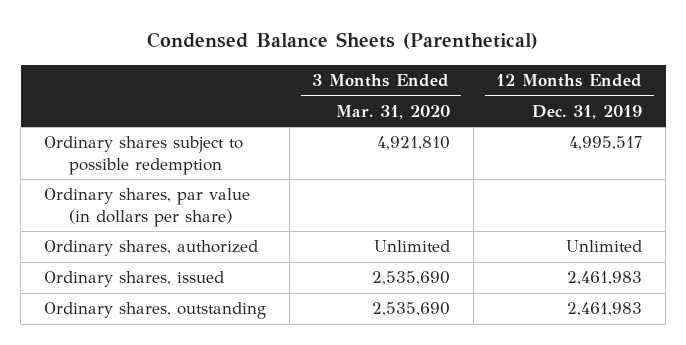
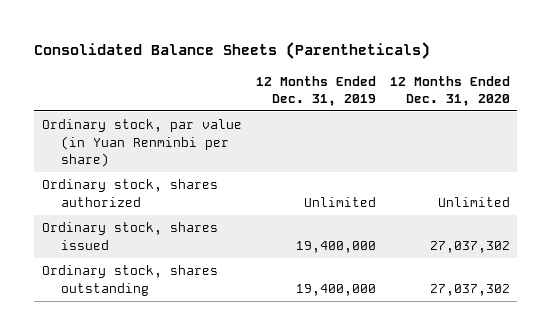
- Condensed Balance Sheets (Parenthetical)
+ Consolidated Balance Sheets (Parentheticals)
- | 3 Months Ended Mar. 31, 2020 | 12 Months Ended Dec. 31, 2019
+ | 12 Months Ended Dec. 31, 2019 | 12 Months Ended Dec. 31, 2020
- Ordinary shares subject to possible redemption | 4,921,810 | 4,995,517
- Ordinary shares, par value (in dollars per share)
- Ordinary shares, authorized | Unlimited | Unlimited
- Ordinary shares, issued | 2,535,690 | 2,461,983
- Ordinary shares, outstanding | 2,535,690 | 2,461,983
+ Ordinary stock, par value (in Yuan Renminbi per share)
+ Ordinary stock, shares authorized | Unlimited | Unlimited
+ Ordinary stock, shares issued | 19,400,000 | 27,037,302
+ Ordinary stock, shares outstanding | 19,400,000 | 27,037,302

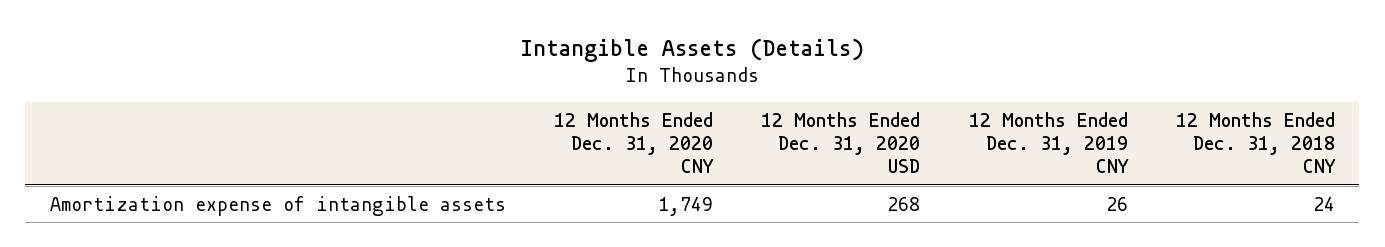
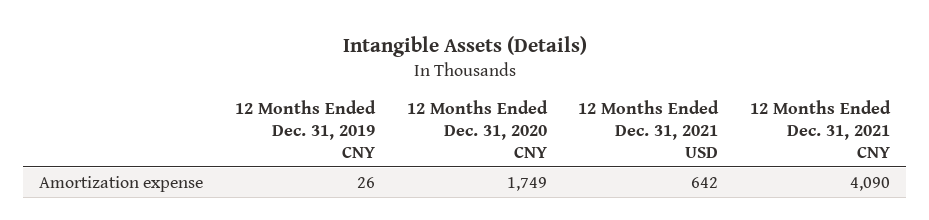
- | 12 Months Ended Dec. 31, 2020 CNY | 12 Months Ended Dec. 31, 2020 USD | 12 Months Ended Dec. 31, 2019 CNY | 12 Months Ended Dec. 31, 2018 CNY
+ | 12 Months Ended Dec. 31, 2019 CNY | 12 Months Ended Dec. 31, 2020 CNY | 12 Months Ended Dec. 31, 2021 USD | 12 Months Ended Dec. 31, 2021 CNY
- Amortization expense of intangible assets | 1,749 | 268 | 26 | 24
+ Amortization expense | 26 | 1,749 | 642 | 4,090

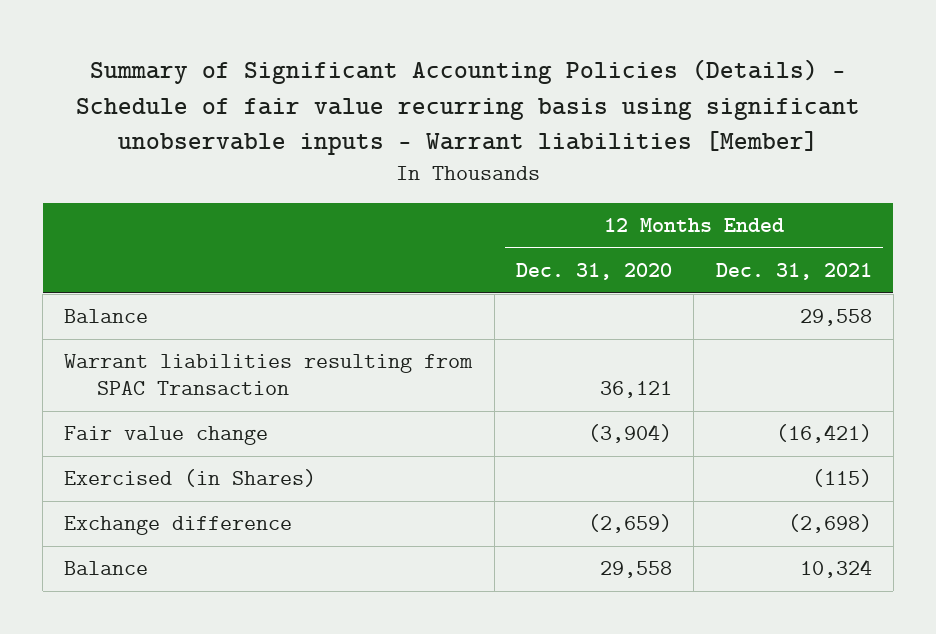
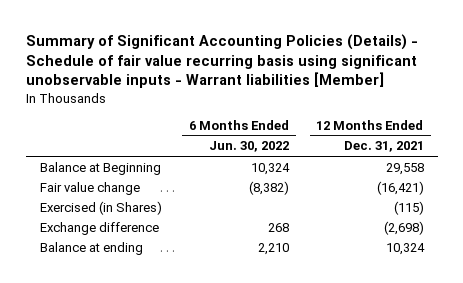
- | 12 Months Ended Dec. 31, 2020 | 12 Months Ended Dec. 31, 2021
+ | 6 Months Ended Jun. 30, 2022 | 12 Months Ended Dec. 31, 2021
- Balance | | 29,558
- Warrant liabilities resulting from SPAC Transaction | 36,121 |
+ Balance at Beginning | 10,324 | 29,558
- Balance | 29,558 | 10,324
+ Balance at ending | 2,210 | 10,324

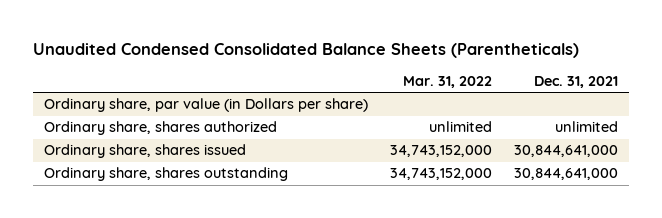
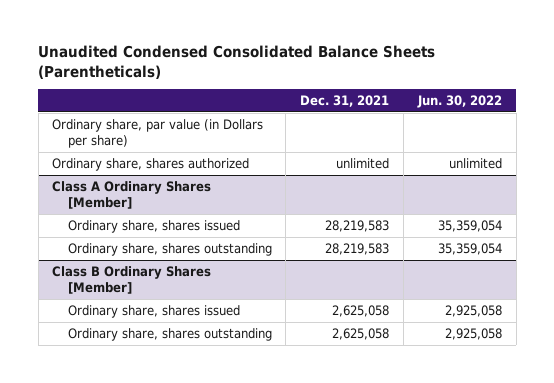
- | Mar. 31, 2022 | Dec. 31, 2021
+ | Dec. 31, 2021 | Jun. 30, 2022
- Ordinary share, shares issued | 34,743,152,000 | 30,844,641,000
- Ordinary share, shares outstanding | 34,743,152,000 | 30,844,641,000
+ Class A Ordinary Shares [Member]
+ Ordinary share, shares issued | 28,219,583 | 35,359,054
+ Ordinary share, shares outstanding | 28,219,583 | 35,359,054
+ Class B Ordinary Shares [Member]
+ Ordinary share, shares issued | 2,625,058 | 2,925,058
+ Ordinary share, shares outstanding | 2,625,058 | 2,925,058

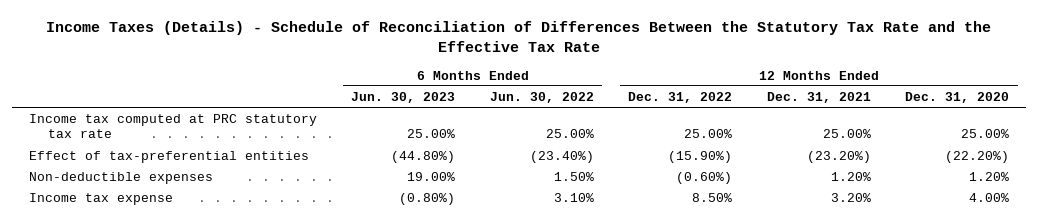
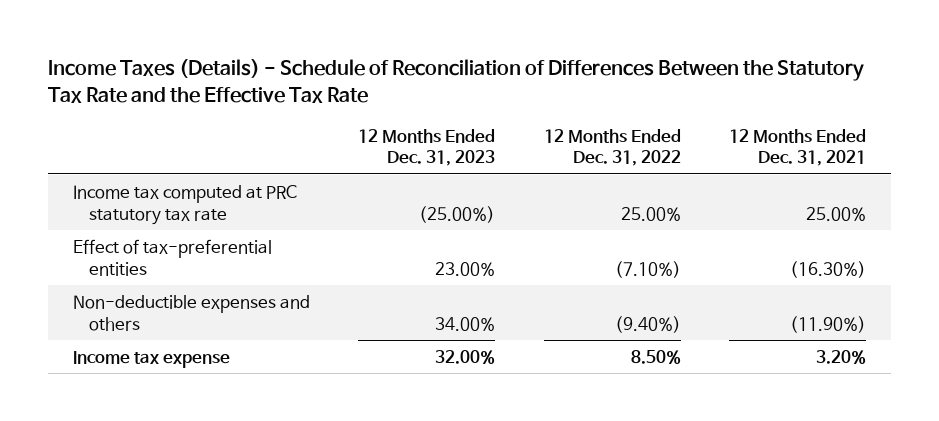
- | 6 Months Ended Jun. 30, 2023 | 6 Months Ended Jun. 30, 2022 | 12 Months Ended Dec. 31, 2022 | 12 Months Ended Dec. 31, 2021 | 12 Months Ended Dec. 31, 2020
+ | 12 Months Ended Dec. 31, 2023 | 12 Months Ended Dec. 31, 2022 | 12 Months Ended Dec. 31, 2021
- Effect of tax-preferential entities | (44.80%) | (23.40%) | (15.90%) | (23.20%) | (22.20%)
- Non-deductible expenses | 19.00% | 1.50% | (0.60%) | 1.20% | 1.20%
+ Effect of tax-preferential entities | 23.00% | (7.10%) | (16.30%)
+ Non-deductible expenses and others | 34.00% | (9.40%) | (11.90%)

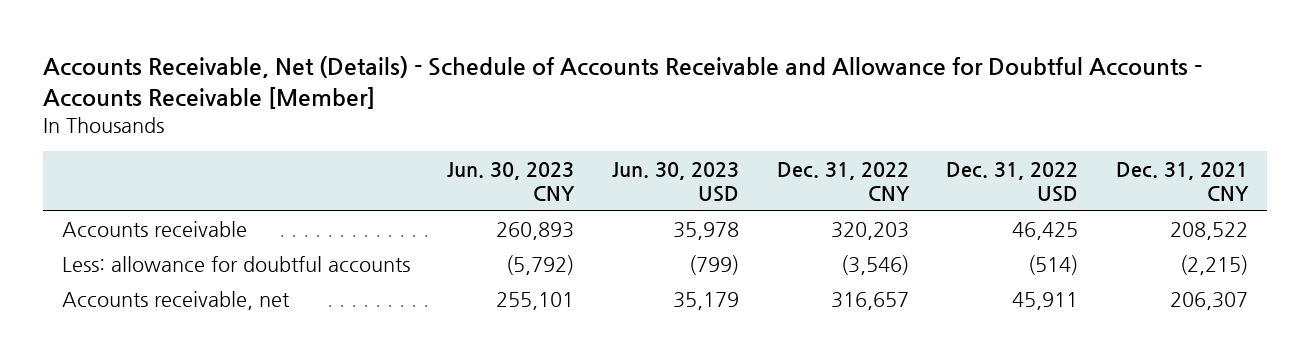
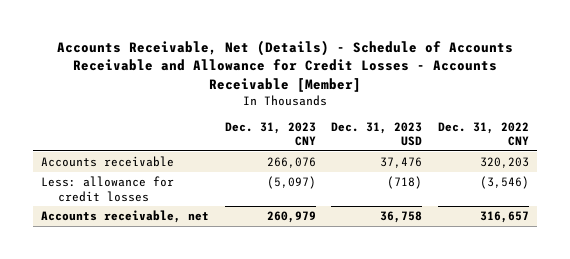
- Accounts Receivable, Net (Details) - Schedule of Accounts Receivable and Allowance for Doubtful Accounts - Accounts Receivable [Member]
+ Accounts Receivable, Net (Details) - Schedule of Accounts Receivable and Allowance for Credit Losses - Accounts Receivable [Member]
- | Jun. 30, 2023 CNY | Jun. 30, 2023 USD | Dec. 31, 2022 CNY | Dec. 31, 2022 USD | Dec. 31, 2021 CNY
+ | Dec. 31, 2023 CNY | Dec. 31, 2023 USD | Dec. 31, 2022 CNY
- Less: allowance for doubtful accounts | (5,792) | (799) | (3,546) | (514) | (2,215)
+ Less: allowance for credit losses | (5,097) | (718) | (3,546)

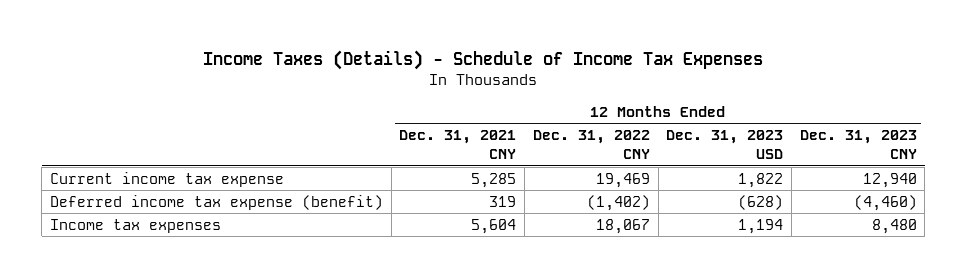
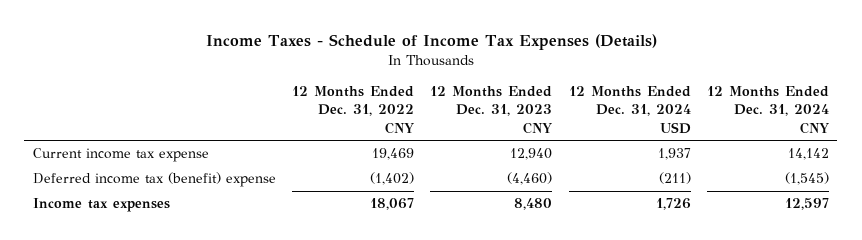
- Income Taxes (Details) - Schedule of Income Tax Expenses
+ Income Taxes - Schedule of Income Tax Expenses (Details)
- | 12 Months Ended Dec. 31, 2021 CNY | 12 Months Ended Dec. 31, 2022 CNY | 12 Months Ended Dec. 31, 2023 USD | 12 Months Ended Dec. 31, 2023 CNY
+ | 12 Months Ended Dec. 31, 2022 CNY | 12 Months Ended Dec. 31, 2023 CNY | 12 Months Ended Dec. 31, 2024 USD | 12 Months Ended Dec. 31, 2024 CNY
- Deferred income tax expense (benefit) | 319 | (1,402) | (628) | (4,460)
+ Deferred income tax (benefit) expense | (1,402) | (4,460) | (211) | (1,545)

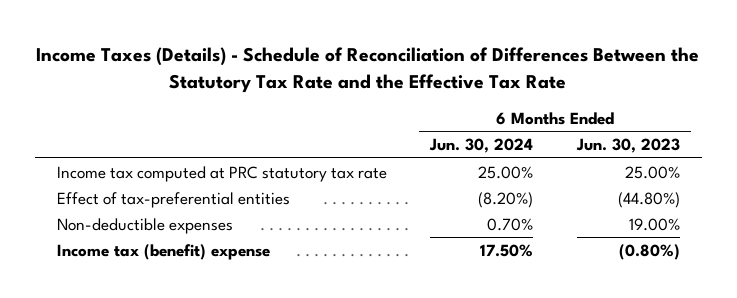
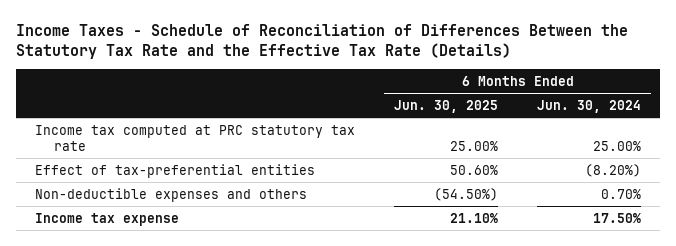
- Income Taxes (Details) - Schedule of Reconciliation of Differences Between the Statutory Tax Rate and the Effective Tax Rate
+ Income Taxes - Schedule of Reconciliation of Differences Between the Statutory Tax Rate and the Effective Tax Rate (Details)
- | 6 Months Ended Jun. 30, 2024 | 6 Months Ended Jun. 30, 2023
+ | 6 Months Ended Jun. 30, 2025 | 6 Months Ended Jun. 30, 2024
- Non-deductible expenses | 0.70% | 19.00%
- Income tax (benefit) expense | 17.50% | (0.80%)
+ Non-deductible expenses and others | (54.50%) | 0.70%
+ Income tax expense | 21.10% | 17.50%

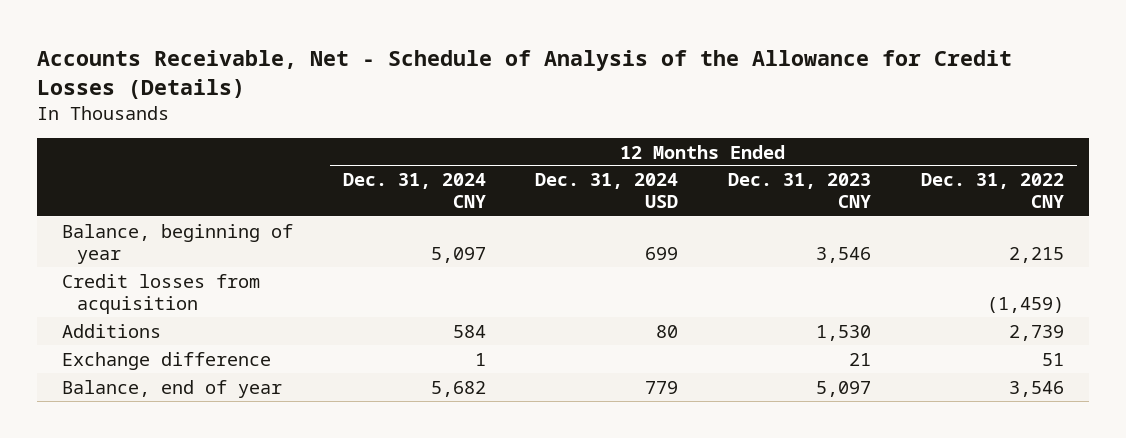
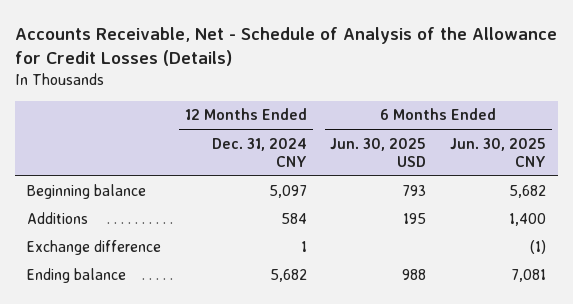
- | 12 Months Ended Dec. 31, 2024 CNY | 12 Months Ended Dec. 31, 2024 USD | 12 Months Ended Dec. 31, 2023 CNY | 12 Months Ended Dec. 31, 2022 CNY
+ | 12 Months Ended Dec. 31, 2024 CNY | 6 Months Ended Jun. 30, 2025 USD | 6 Months Ended Jun. 30, 2025 CNY
- Balance, beginning of year | 5,097 | 699 | 3,546 | 2,215
- Credit losses from acquisition | | | | (1,459)
+ Beginning balance | 5,097 | 793 | 5,682
- Balance, end of year | 5,682 | 779 | 5,097 | 3,546
+ Ending balance | 5,682 | 988 | 7,081

